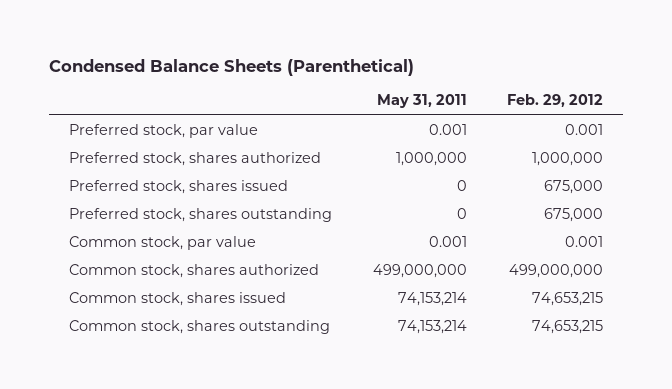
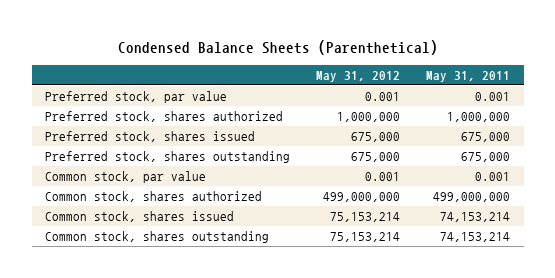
- | May 31, 2011 | Feb. 29, 2012
+ | May 31, 2012 | May 31, 2011
- Preferred stock, shares issued | 0 | 675,000
- Preferred stock, shares outstanding | 0 | 675,000
+ Preferred stock, shares issued | 675,000 | 675,000
+ Preferred stock, shares outstanding | 675,000 | 675,000

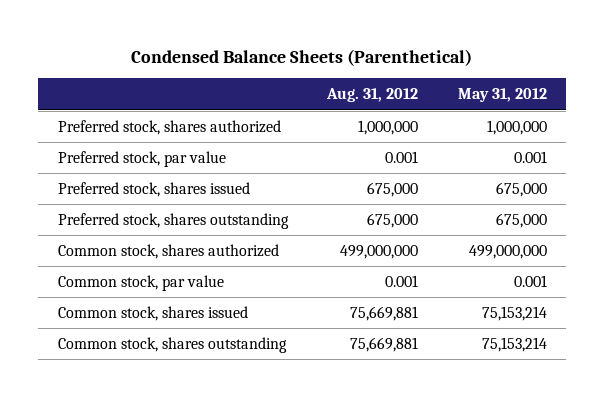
- | May 31, 2012 | May 31, 2011
+ | Aug. 31, 2012 | May 31, 2012
moved down: Preferred stock, par value | 0.001 | 0.001
moved down: Common stock, par value | 0.001 | 0.001

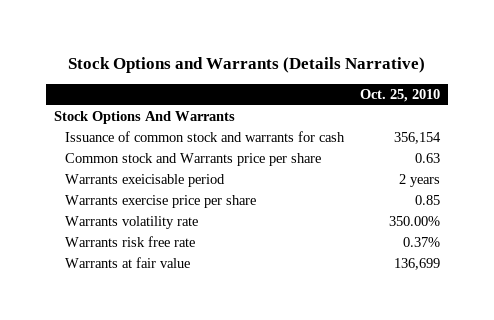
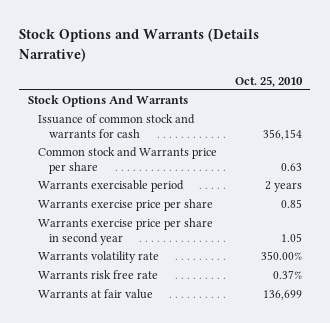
- Warrants exeicisable period | 2 years
+ Warrants exercisable period | 2 years
+ Warrants exercise price per share in second year | 1.05

